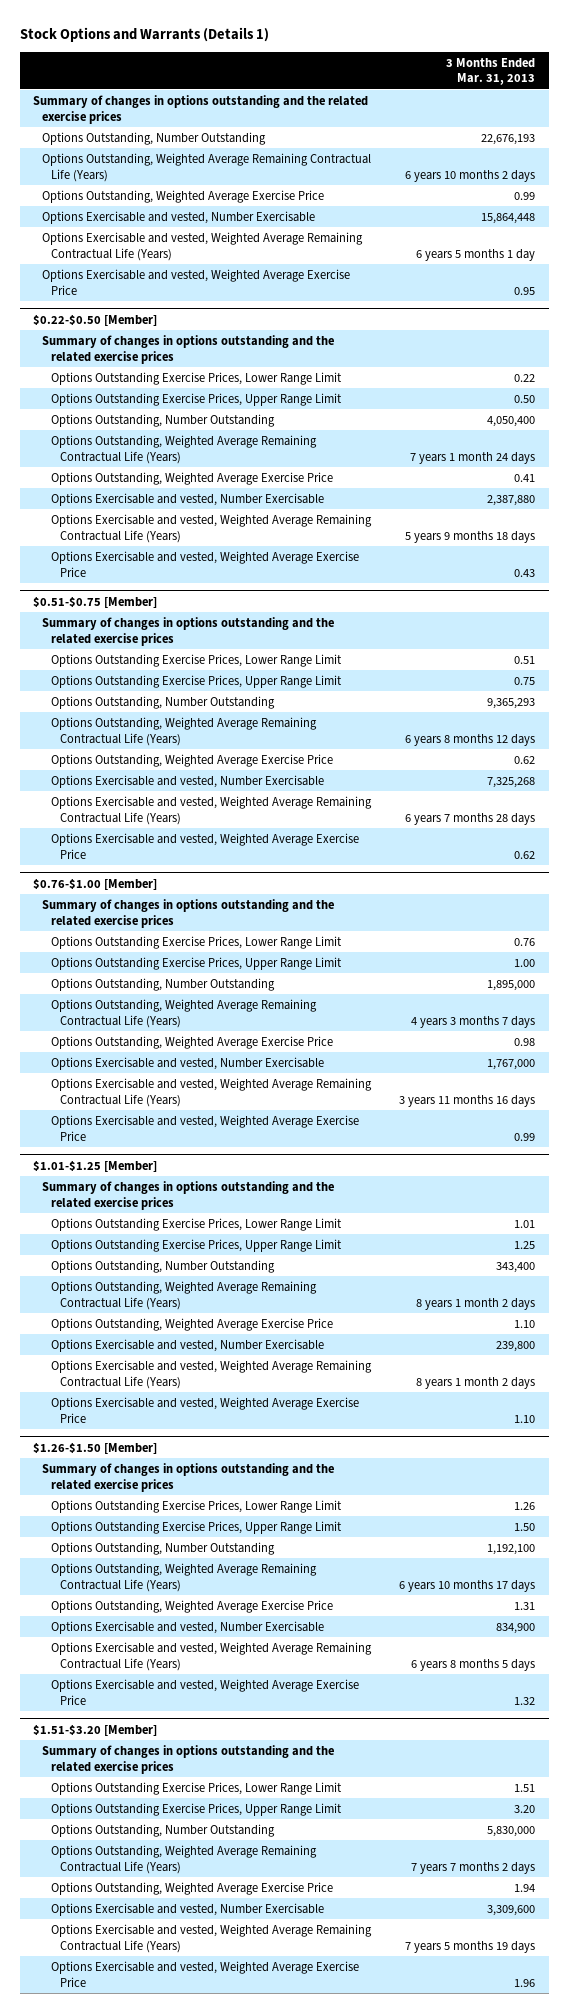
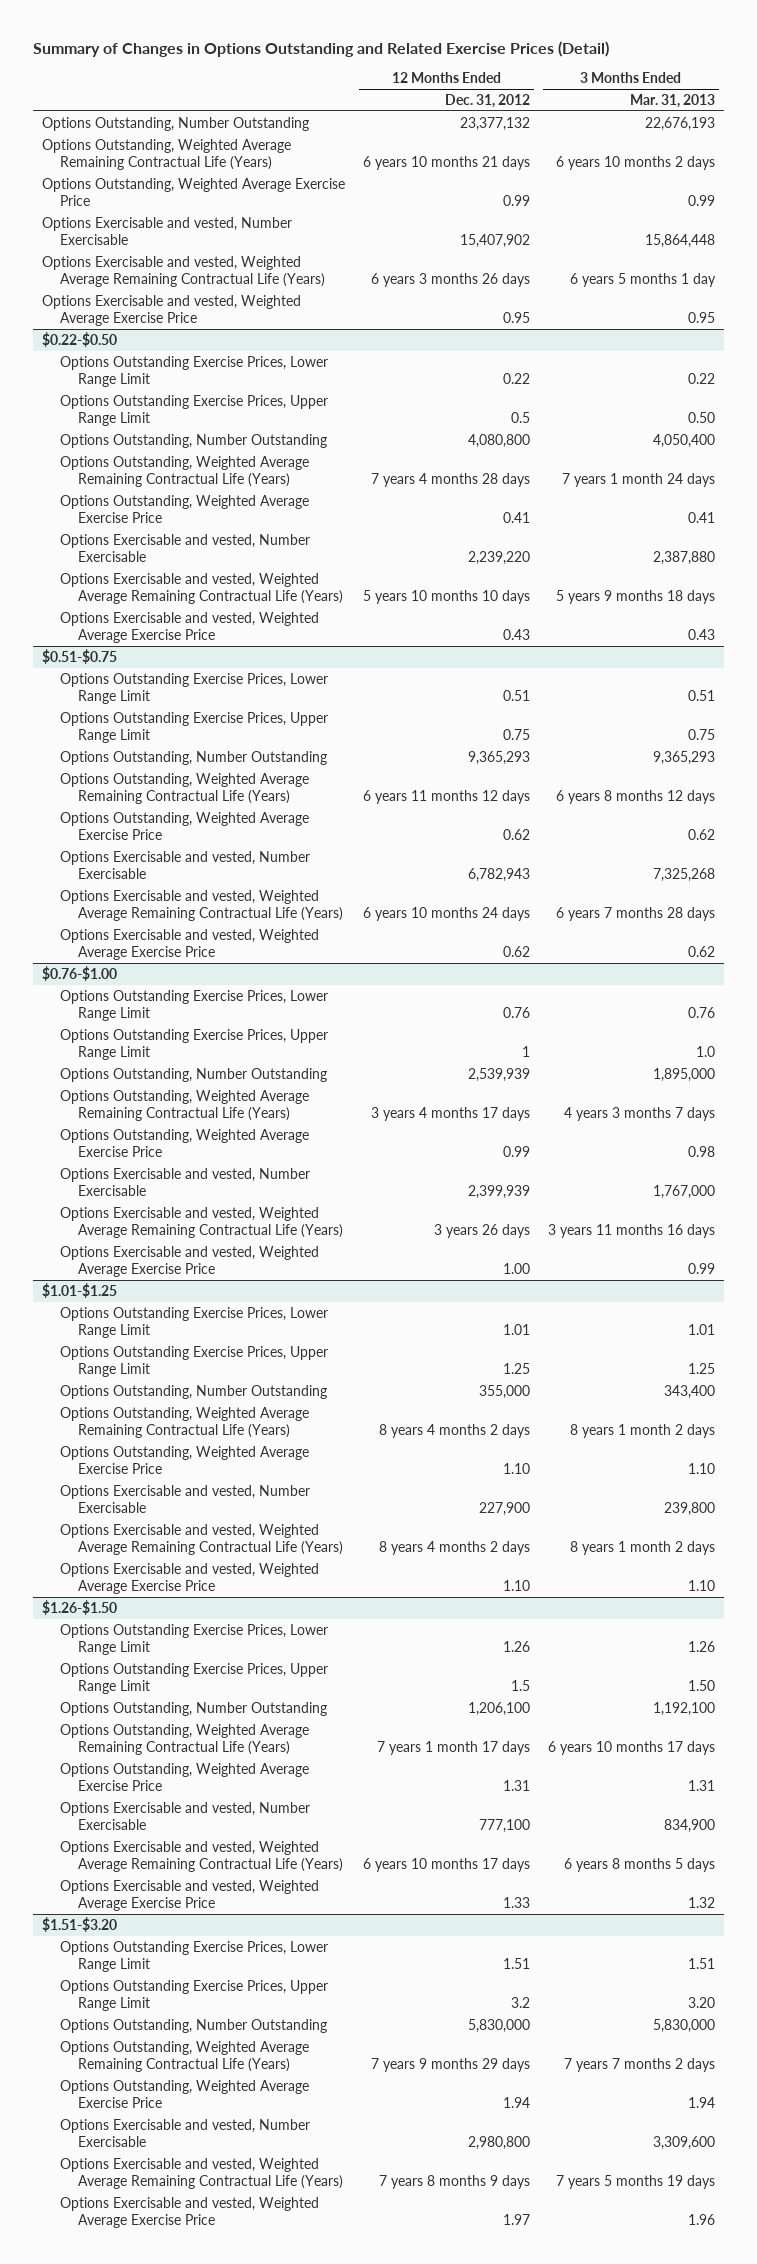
- Stock Options and Warrants (Details 1)
+ Summary of Changes in Options Outstanding and Related Exercise Prices (Detail)
- | 3 Months Ended Mar. 31, 2013
+ | 12 Months Ended Dec. 31, 2012 | 3 Months Ended Mar. 31, 2013
- Summary of changes in options outstanding and the related exercise prices
- $0.22-$0.50 [Member]
- Summary of changes in options outstanding and the related exercise prices
+ $0.22-$0.50
- $0.51-$0.75 [Member]
- Summary of changes in options outstanding and the related exercise prices
+ $0.51-$0.75
- $0.76-$1.00 [Member]
- Summary of changes in options outstanding and the related exercise prices
+ $0.76-$1.00
- Options Outstanding Exercise Prices, Upper Range Limit | 1.00
+ Options Outstanding Exercise Prices, Upper Range Limit | 1 | 1.0
- $1.01-$1.25 [Member]
- Summary of changes in options outstanding and the related exercise prices
+ $1.01-$1.25
- $1.26-$1.50 [Member]
- Summary of changes in options outstanding and the related exercise prices
+ $1.26-$1.50
- $1.51-$3.20 [Member]
- Summary of changes in options outstanding and the related exercise prices
+ $1.51-$3.20

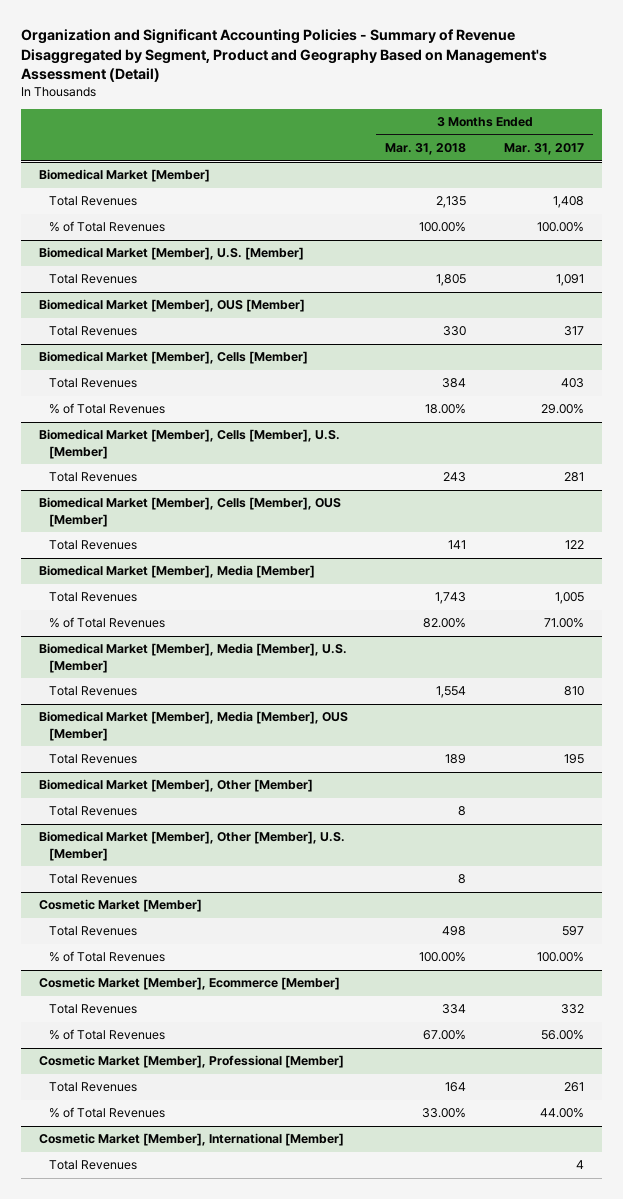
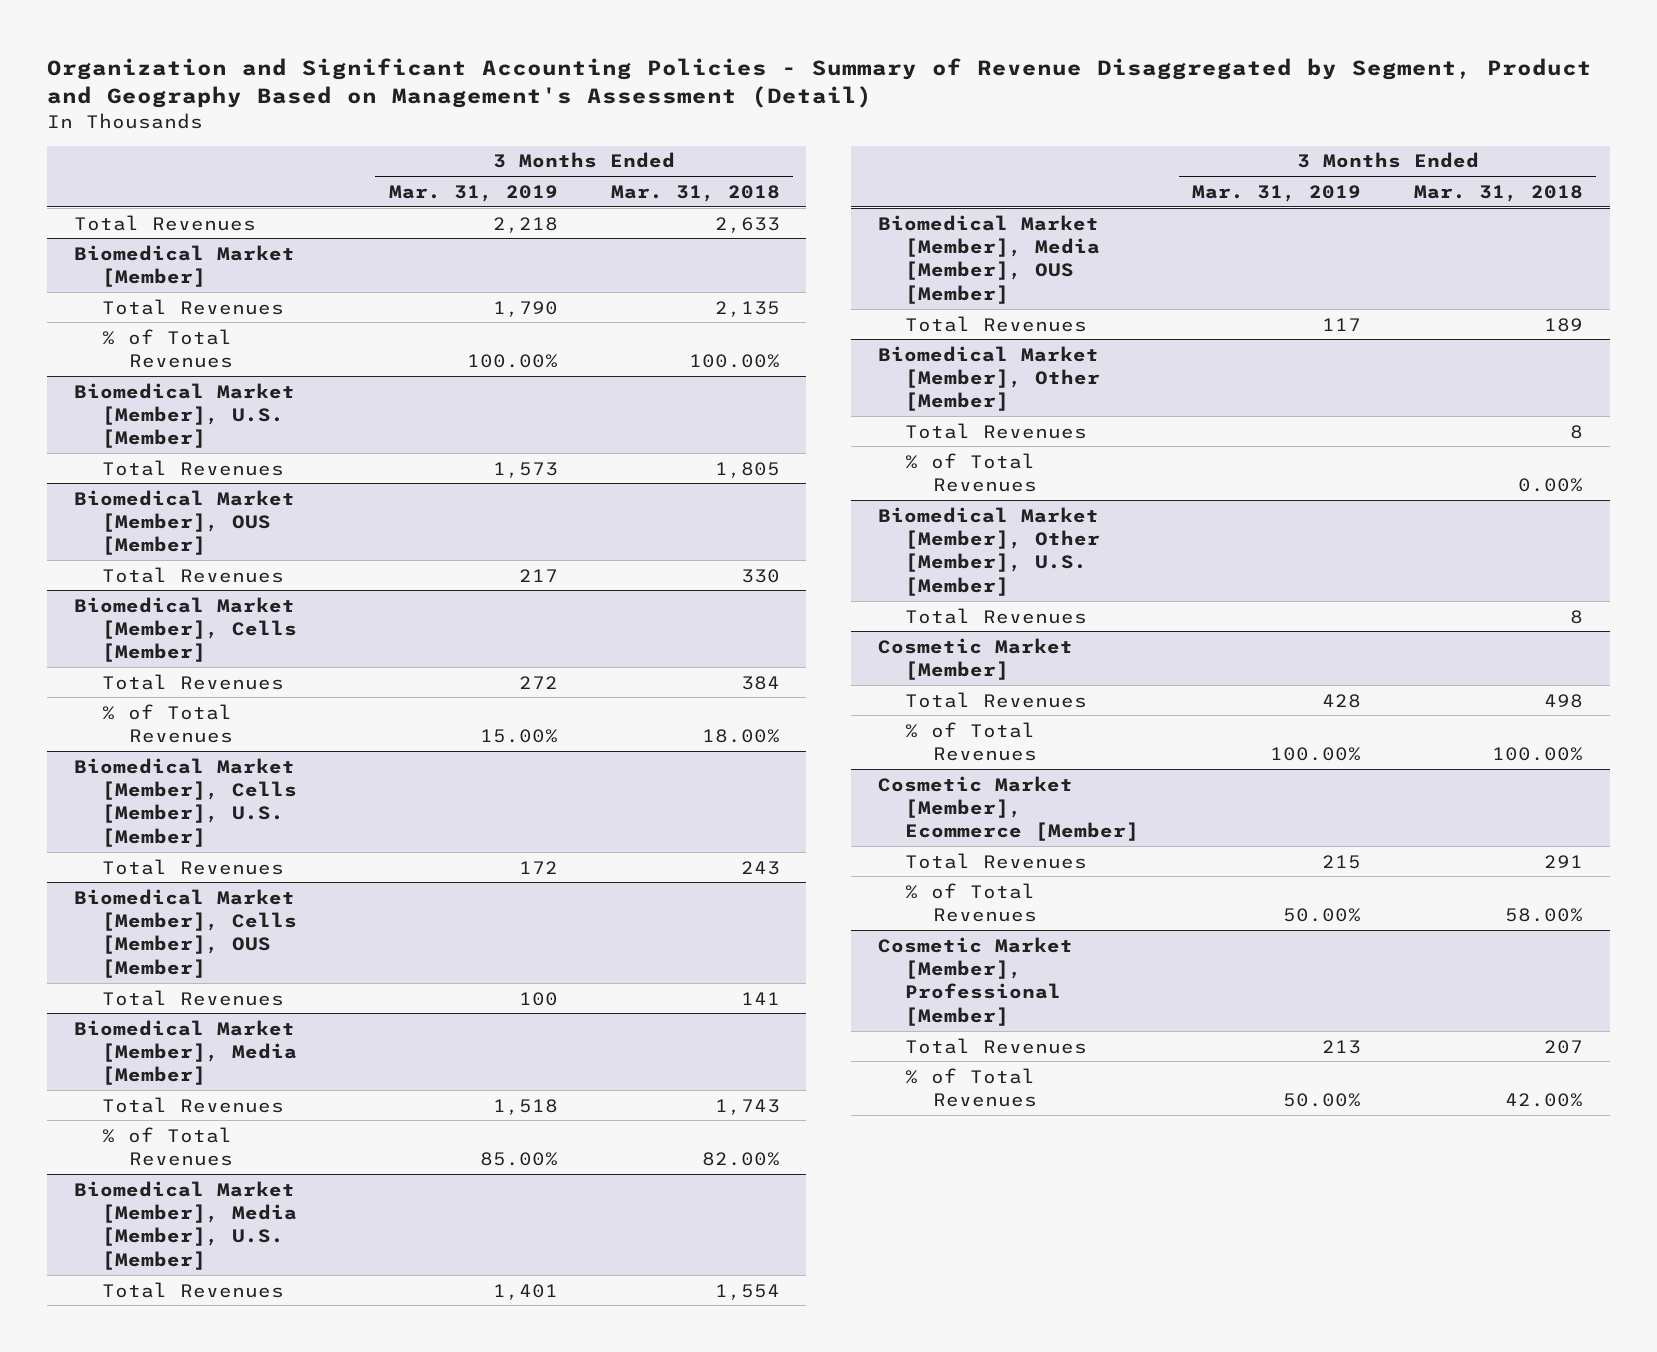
- | 3 Months Ended Mar. 31, 2018 | 3 Months Ended Mar. 31, 2017
+ | 3 Months Ended Mar. 31, 2019 | 3 Months Ended Mar. 31, 2018
+ Total Revenues | 2,218 | 2,633
@ Biomedical Market [Member], Other [Member]
+ % of Total Revenues | | 0.00%
@ Cosmetic Market [Member], Ecommerce [Member]
- Total Revenues | 334 | 332
- % of Total Revenues | 67.00% | 56.00%
+ Total Revenues | 215 | 291
+ % of Total Revenues | 50.00% | 58.00%
@ Cosmetic Market [Member], Professional [Member]
- Total Revenues | 164 | 261
- % of Total Revenues | 33.00% | 44.00%
- Cosmetic Market [Member], International [Member]
- Total Revenues | | 4
@ Cosmetic Market [Member], Professional [Member]
+ Total Revenues | 213 | 207
+ % of Total Revenues | 50.00% | 42.00%

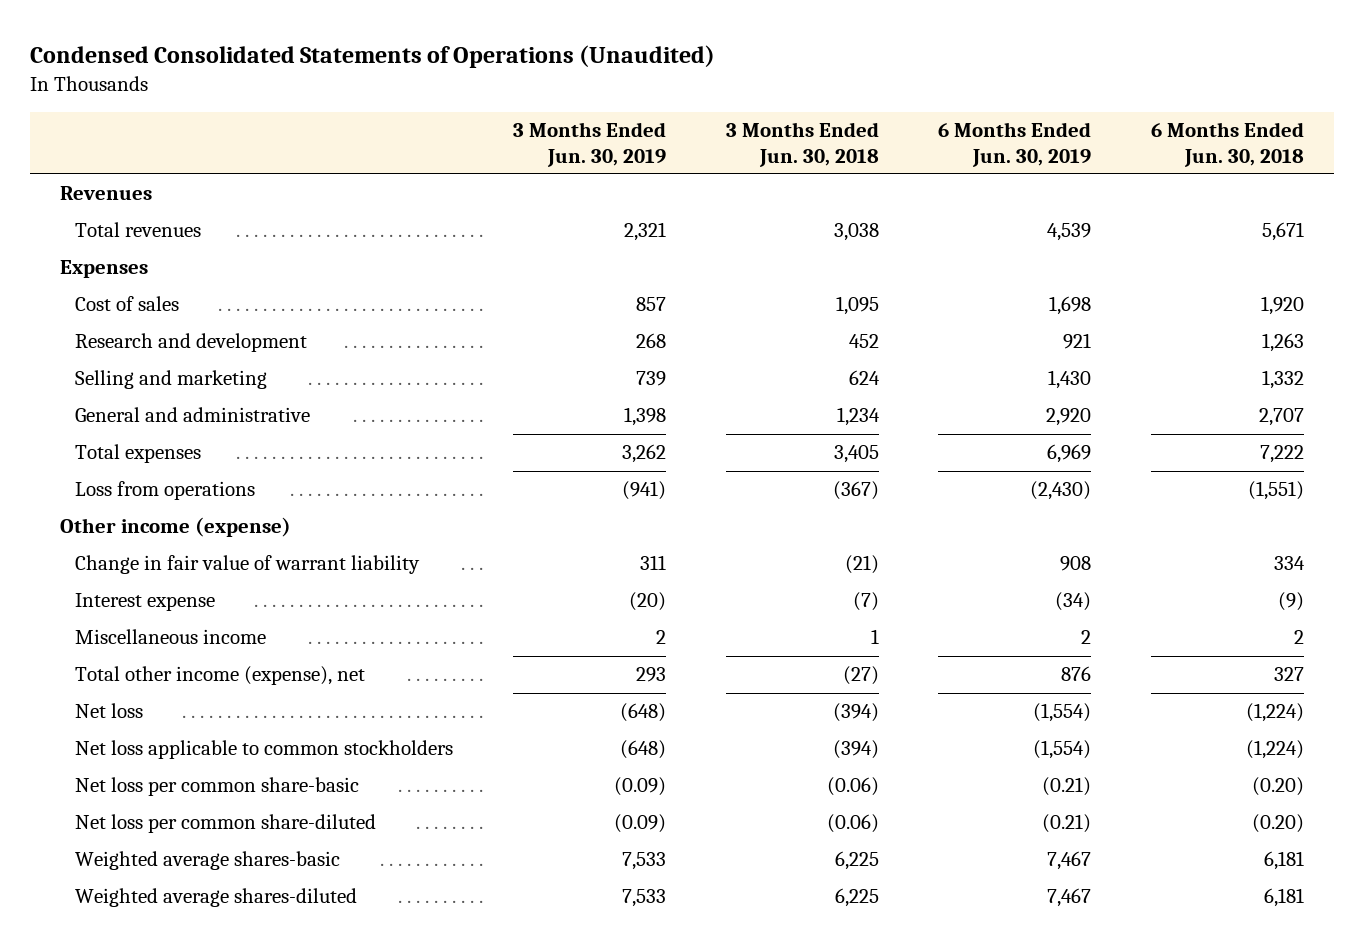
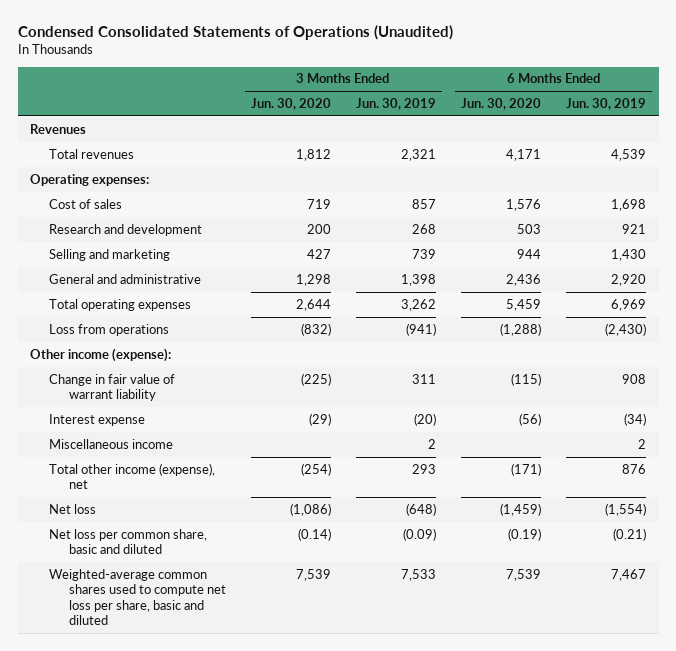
- | 3 Months Ended Jun. 30, 2019 | 3 Months Ended Jun. 30, 2018 | 6 Months Ended Jun. 30, 2019 | 6 Months Ended Jun. 30, 2018
+ | 3 Months Ended Jun. 30, 2020 | 3 Months Ended Jun. 30, 2019 | 6 Months Ended Jun. 30, 2020 | 6 Months Ended Jun. 30, 2019
- Expenses
+ Operating expenses:
- Total expenses | 3,262 | 3,405 | 6,969 | 7,222
+ Total operating expenses | 2,644 | 3,262 | 5,459 | 6,969
- Other income (expense)
+ Other income (expense):
- Net loss applicable to common stockholders | (648) | (394) | (1,554) | (1,224)
- Net loss per common share-basic | (0.09) | (0.06) | (0.21) | (0.20)
- Net loss per common share-diluted | (0.09) | (0.06) | (0.21) | (0.20)
- Weighted average shares-basic | 7,533 | 6,225 | 7,467 | 6,181
- Weighted average shares-diluted | 7,533 | 6,225 | 7,467 | 6,181
+ Net loss per common share, basic and diluted | (0.14) | (0.09) | (0.19) | (0.21)
+ Weighted-average common shares used to compute net loss per share, basic and diluted | 7,539 | 7,533 | 7,539 | 7,467

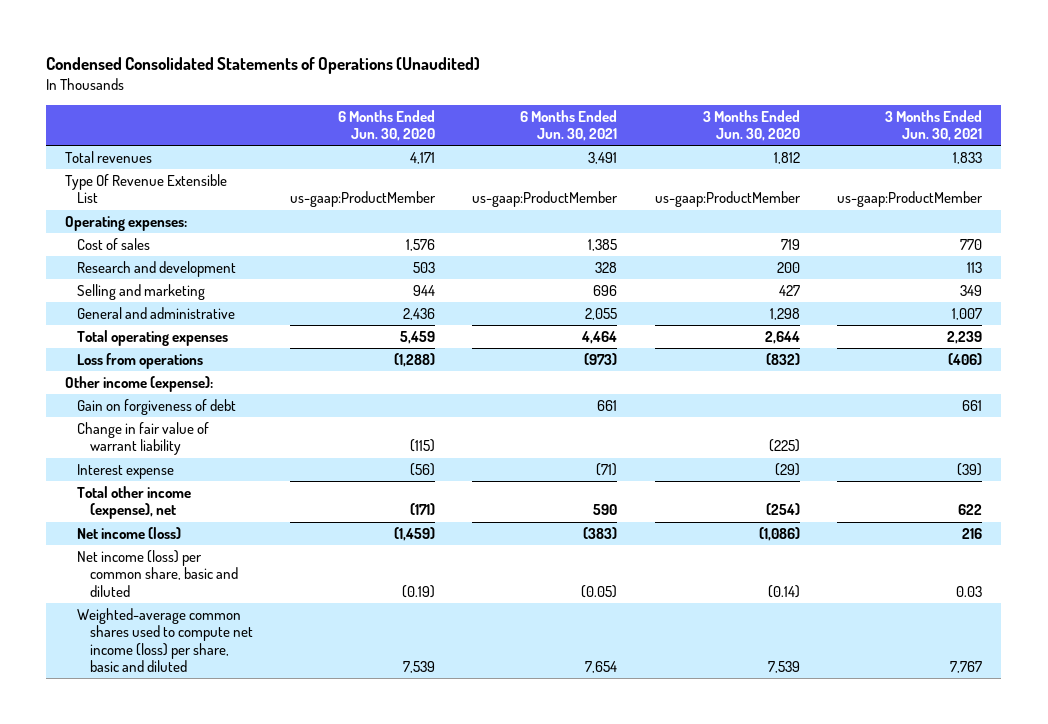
- | 3 Months Ended Jun. 30, 2020 | 3 Months Ended Jun. 30, 2019 | 6 Months Ended Jun. 30, 2020 | 6 Months Ended Jun. 30, 2019
+ | 6 Months Ended Jun. 30, 2020 | 6 Months Ended Jun. 30, 2021 | 3 Months Ended Jun. 30, 2020 | 3 Months Ended Jun. 30, 2021
- Revenues
+ Type Of Revenue Extensible List | us-gaap:ProductMember | us-gaap:ProductMember | us-gaap:ProductMember | us-gaap:ProductMember
+ Gain on forgiveness of debt | | 661 | | 661
- Miscellaneous income | | 2 | | 2
- Net loss | (1,086) | (648) | (1,459) | (1,554)
- Net loss per common share, basic and diluted | (0.14) | (0.09) | (0.19) | (0.21)
- Weighted-average common shares used to compute net loss per share, basic and diluted | 7,539 | 7,533 | 7,539 | 7,467
+ Net income (loss) | (1,459) | (383) | (1,086) | 216
+ Net income (loss) per common share, basic and diluted | (0.19) | (0.05) | (0.14) | 0.03
+ Weighted-average common shares used to compute net income (loss) per share, basic and diluted | 7,539 | 7,654 | 7,539 | 7,767

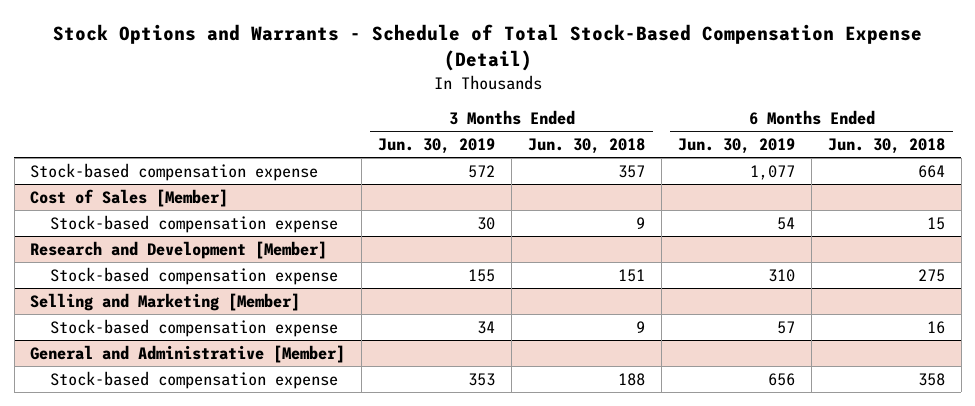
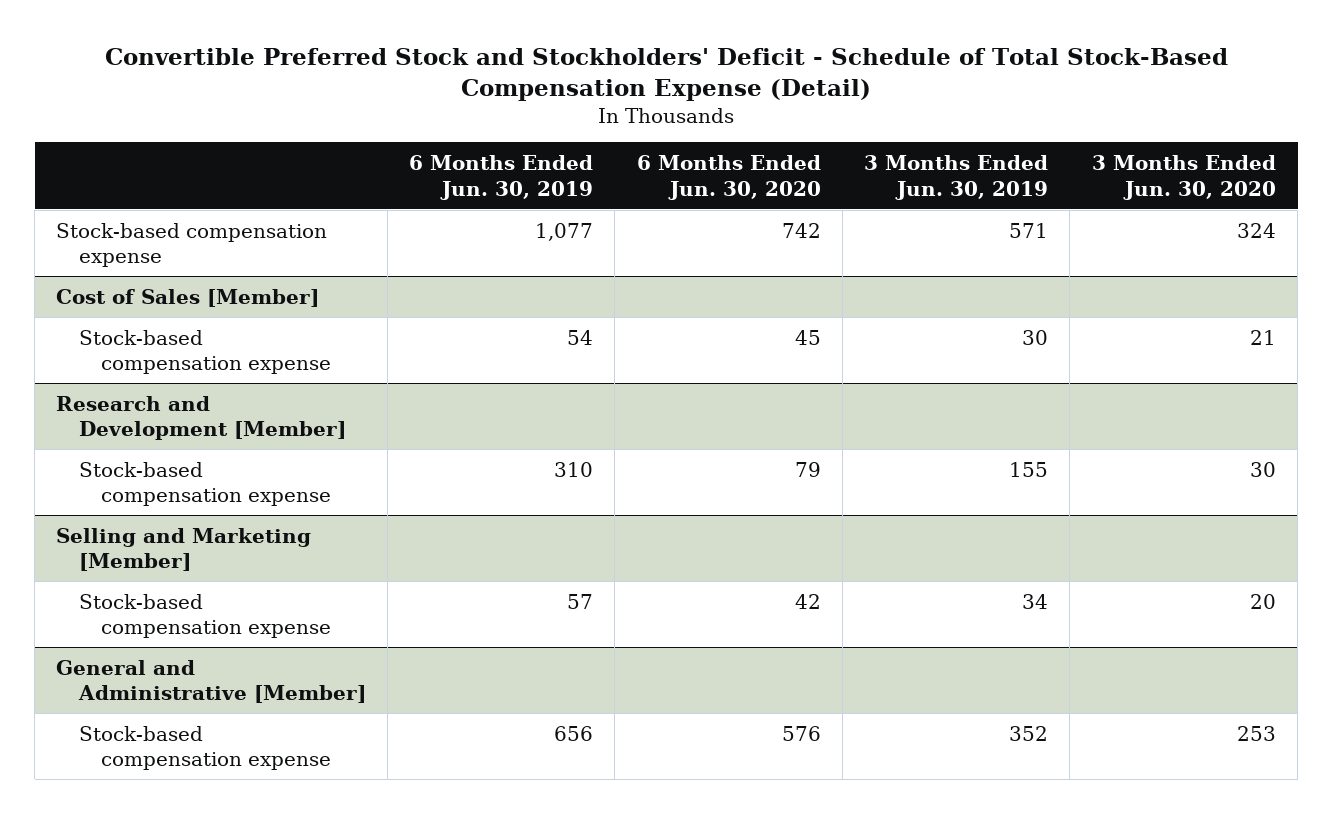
- Stock Options and Warrants - Schedule of Total Stock-Based Compensation Expense (Detail)
+ Convertible Preferred Stock and Stockholders' Deficit - Schedule of Total Stock-Based Compensation Expense (Detail)
- | 3 Months Ended Jun. 30, 2019 | 3 Months Ended Jun. 30, 2018 | 6 Months Ended Jun. 30, 2019 | 6 Months Ended Jun. 30, 2018
+ | 6 Months Ended Jun. 30, 2019 | 6 Months Ended Jun. 30, 2020 | 3 Months Ended Jun. 30, 2019 | 3 Months Ended Jun. 30, 2020
- Stock-based compensation expense | 572 | 357 | 1,077 | 664
+ Stock-based compensation expense | 1,077 | 742 | 571 | 324
@ General and Administrative [Member]
- Stock-based compensation expense | 353 | 188 | 656 | 358
+ Stock-based compensation expense | 656 | 576 | 352 | 253

